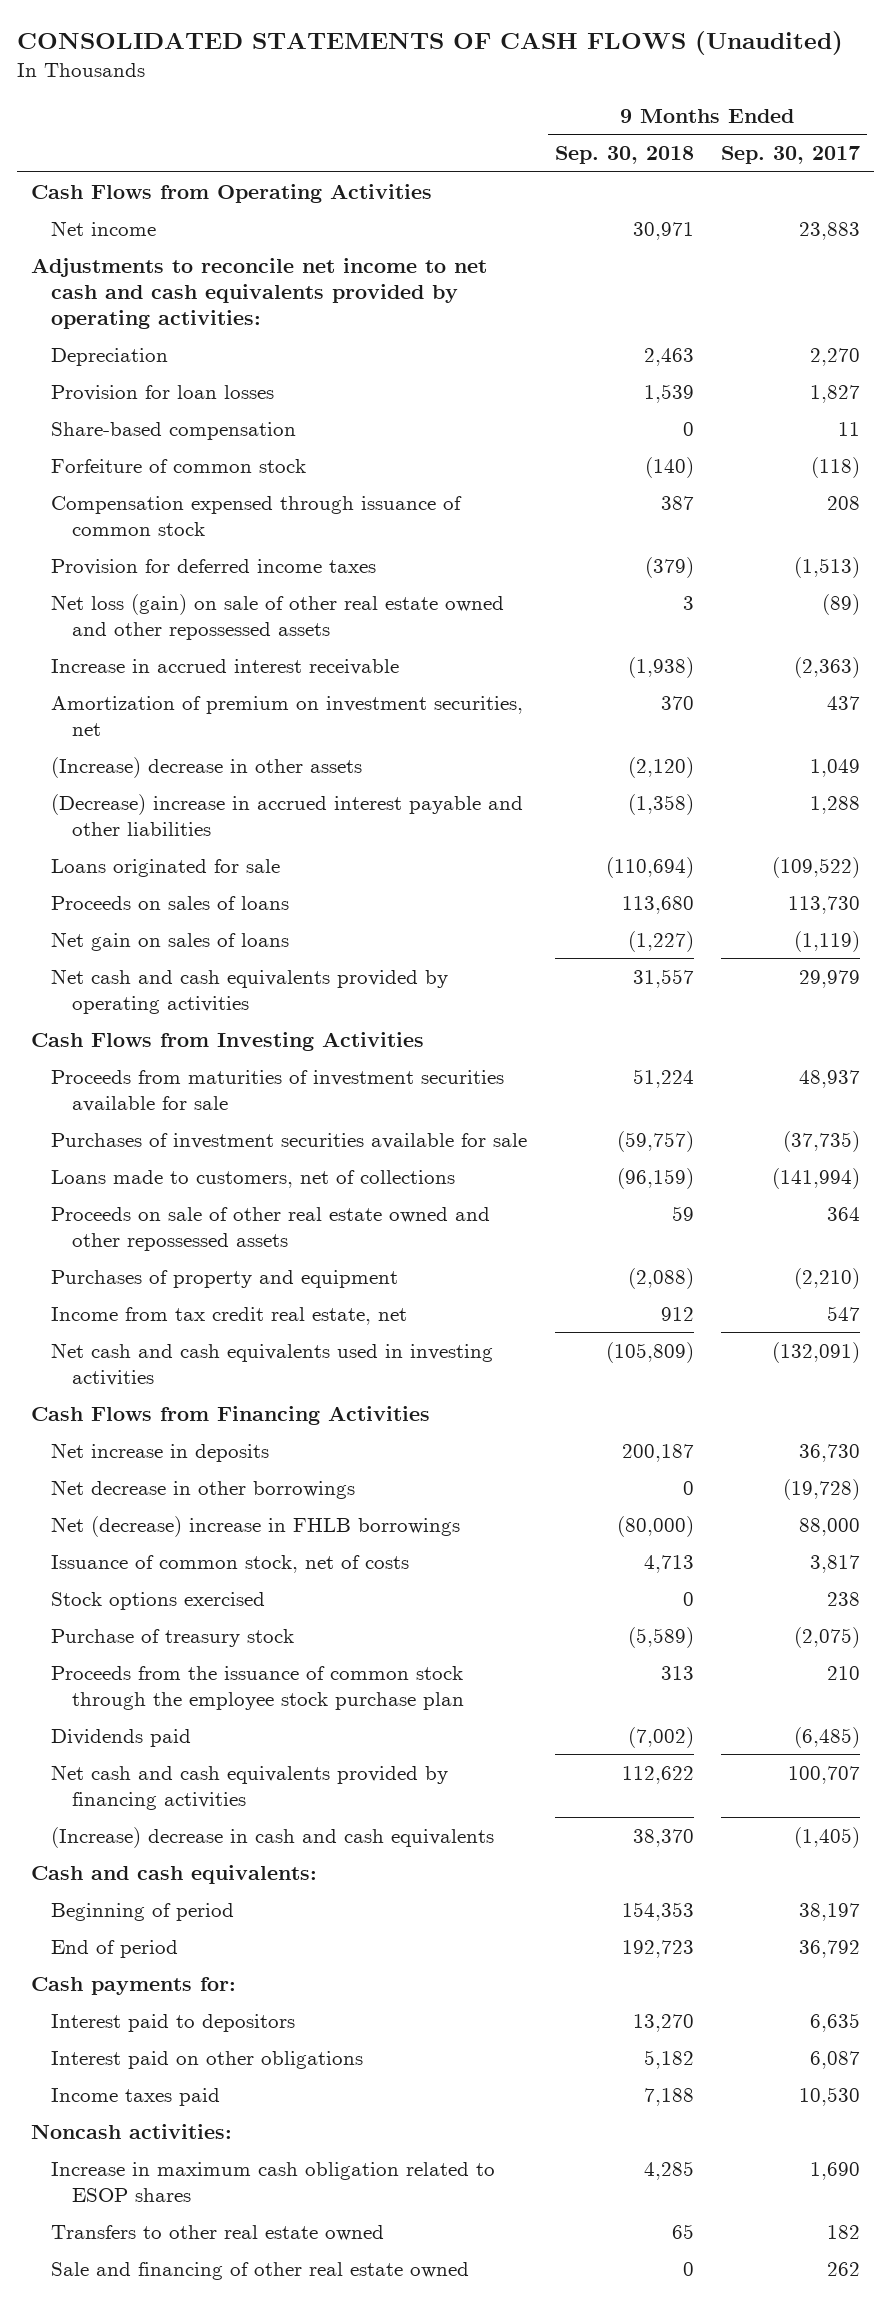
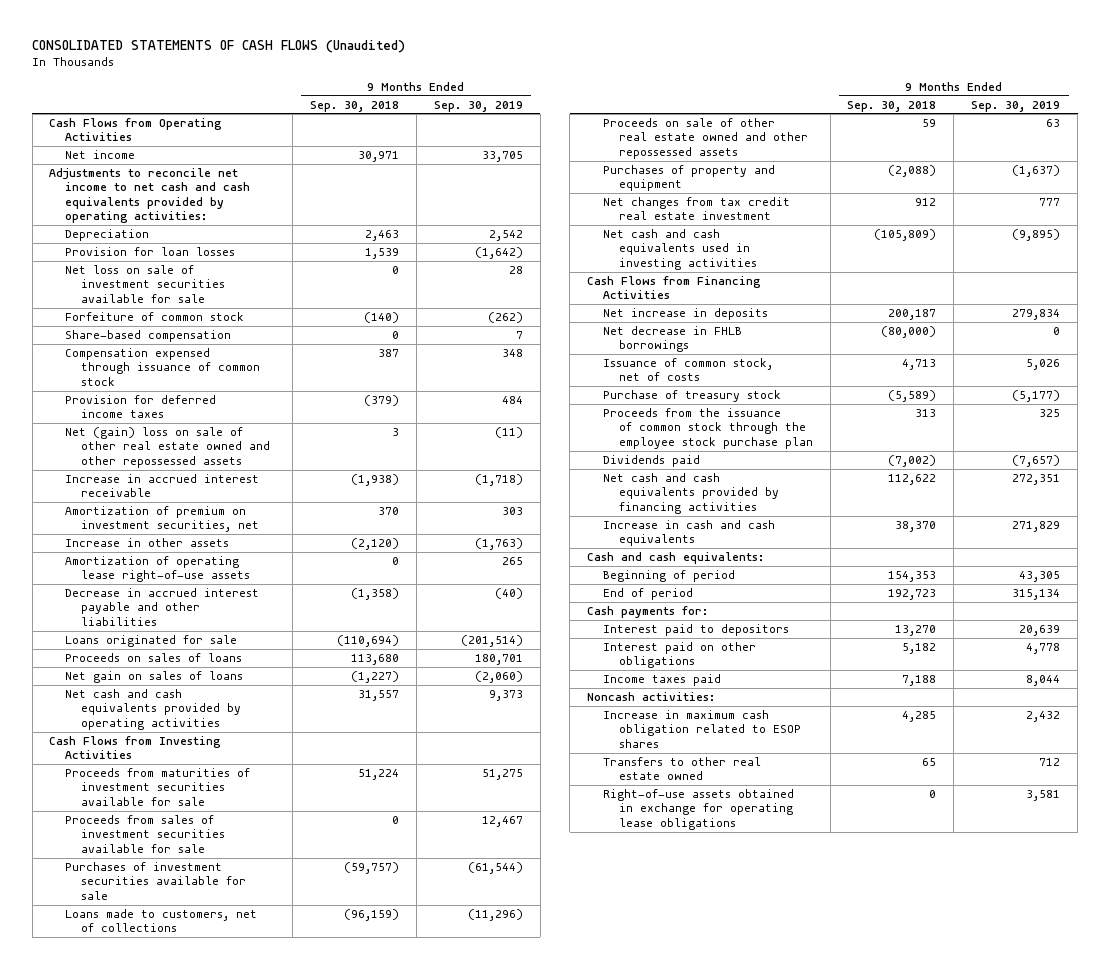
- | 9 Months Ended Sep. 30, 2018 | 9 Months Ended Sep. 30, 2017
+ | 9 Months Ended Sep. 30, 2018 | 9 Months Ended Sep. 30, 2019
+ Net loss on sale of investment securities available for sale | 0 | 28
moved down: Share-based compensation | 0 | 7
- Net loss (gain) on sale of other real estate owned and other repossessed assets | 3 | (89)
+ Net (gain) loss on sale of other real estate owned and other repossessed assets | 3 | (11)
- (Increase) decrease in other assets | (2,120) | 1,049
- (Decrease) increase in accrued interest payable and other liabilities | (1,358) | 1,288
+ Increase in other assets | (2,120) | (1,763)
+ Amortization of operating lease right-of-use assets | 0 | 265
+ Decrease in accrued interest payable and other liabilities | (1,358) | (40)
+ Proceeds from sales of investment securities available for sale | 0 | 12,467
- Income from tax credit real estate, net | 912 | 547
+ Net changes from tax credit real estate investment | 912 | 777
- Net decrease in other borrowings | 0 | (19,728)
- Net (decrease) increase in FHLB borrowings | (80,000) | 88,000
+ Net decrease in FHLB borrowings | (80,000) | 0
- Stock options exercised | 0 | 238
- (Increase) decrease in cash and cash equivalents | 38,370 | (1,405)
+ Increase in cash and cash equivalents | 38,370 | 271,829
- Sale and financing of other real estate owned | 0 | 262
+ Right-of-use assets obtained in exchange for operating lease obligations | 0 | 3,581

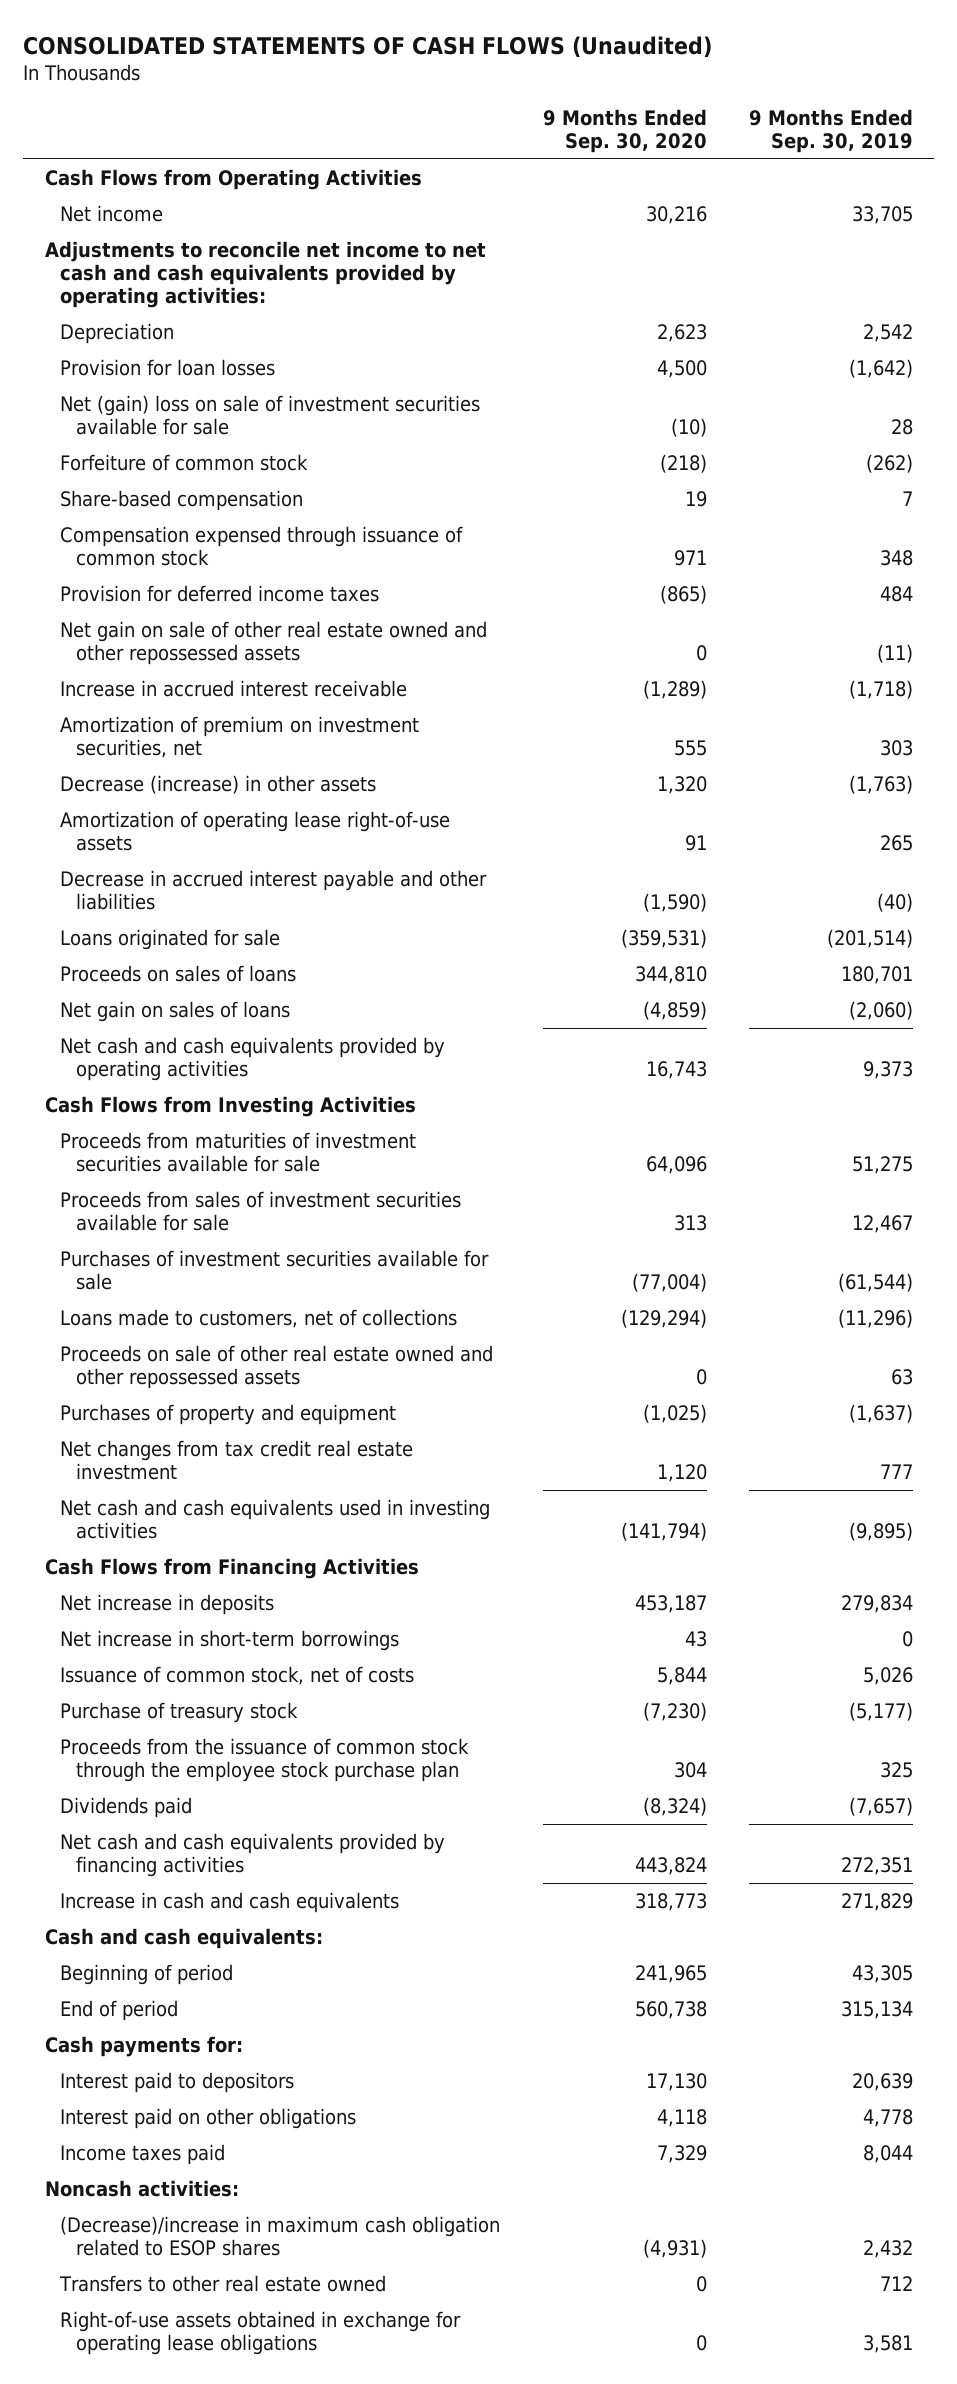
- | 9 Months Ended Sep. 30, 2018 | 9 Months Ended Sep. 30, 2019
+ | 9 Months Ended Sep. 30, 2020 | 9 Months Ended Sep. 30, 2019
- Net loss on sale of investment securities available for sale | 0 | 28
+ Net (gain) loss on sale of investment securities available for sale | (10) | 28
- Net (gain) loss on sale of other real estate owned and other repossessed assets | 3 | (11)
+ Net gain on sale of other real estate owned and other repossessed assets | 0 | (11)
- Increase in other assets | (2,120) | (1,763)
+ Decrease (increase) in other assets | 1,320 | (1,763)
- Net decrease in FHLB borrowings | (80,000) | 0
+ Net increase in short-term borrowings | 43 | 0
- Increase in maximum cash obligation related to ESOP shares | 4,285 | 2,432
+ (Decrease)/increase in maximum cash obligation related to ESOP shares | (4,931) | 2,432

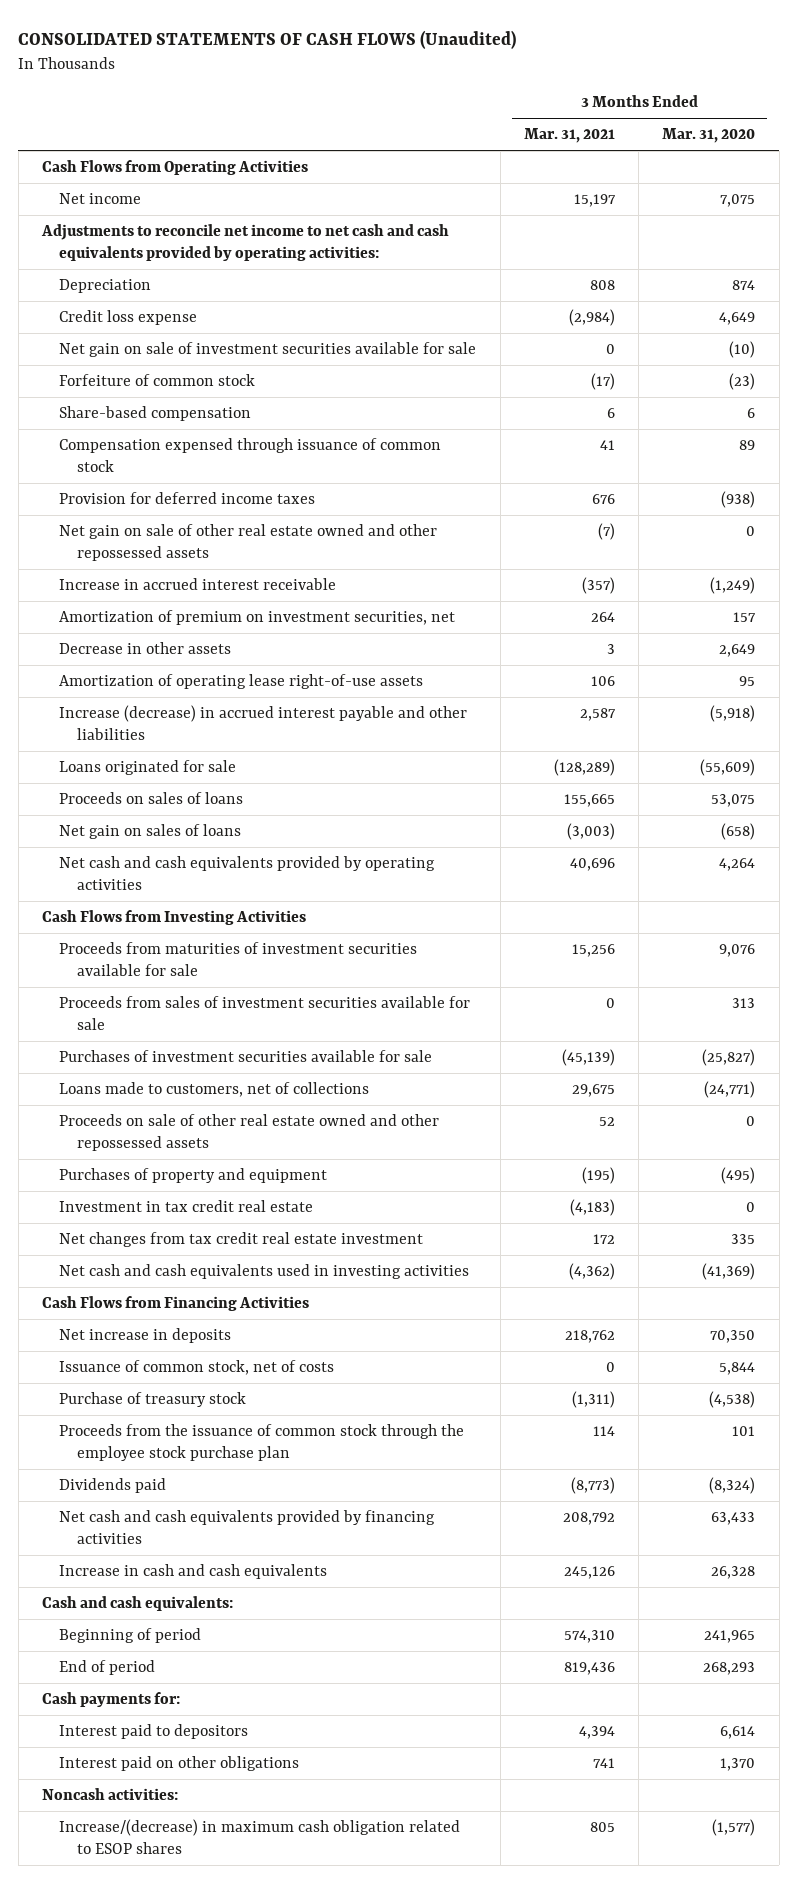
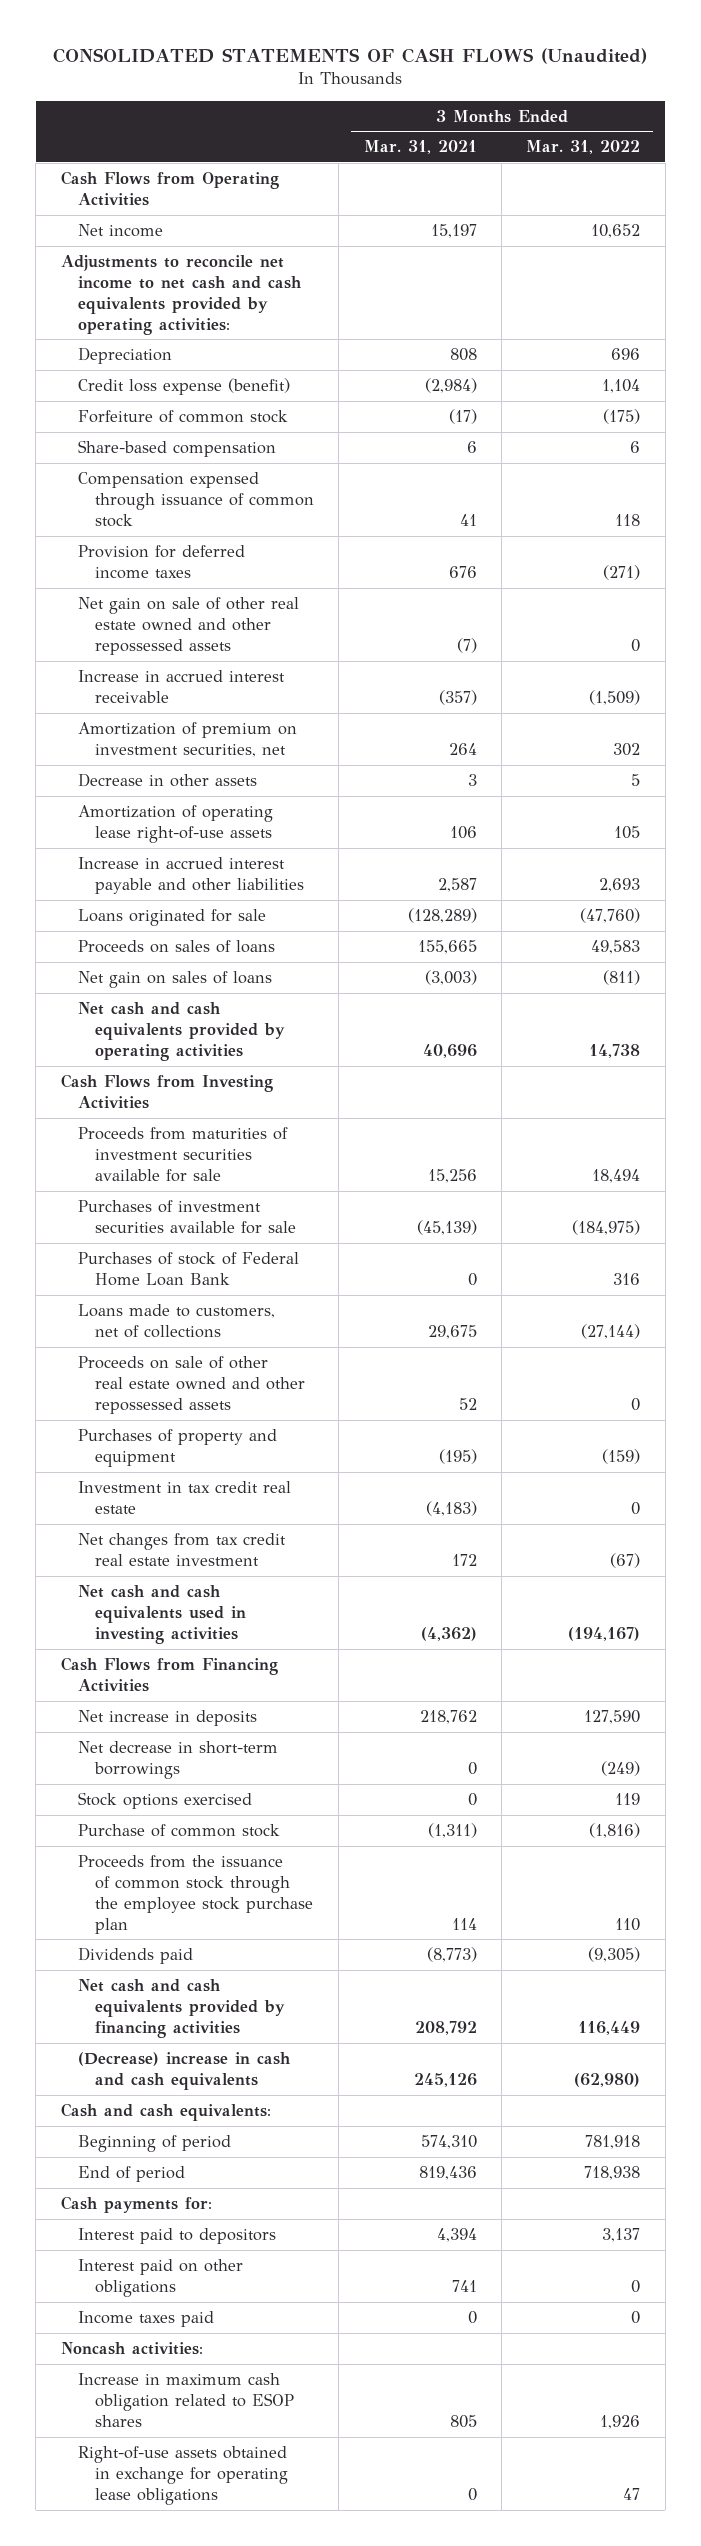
- | 3 Months Ended Mar. 31, 2021 | 3 Months Ended Mar. 31, 2020
+ | 3 Months Ended Mar. 31, 2021 | 3 Months Ended Mar. 31, 2022
- Credit loss expense | (2,984) | 4,649
- Net gain on sale of investment securities available for sale | 0 | (10)
+ Credit loss expense (benefit) | (2,984) | 1,104
- Increase (decrease) in accrued interest payable and other liabilities | 2,587 | (5,918)
+ Increase in accrued interest payable and other liabilities | 2,587 | 2,693
- Proceeds from sales of investment securities available for sale | 0 | 313
+ Purchases of stock of Federal Home Loan Bank | 0 | 316
- Issuance of common stock, net of costs | 0 | 5,844
- Purchase of treasury stock | (1,311) | (4,538)
+ Net decrease in short-term borrowings | 0 | (249)
+ Stock options exercised | 0 | 119
+ Purchase of common stock | (1,311) | (1,816)
- Increase in cash and cash equivalents | 245,126 | 26,328
+ (Decrease) increase in cash and cash equivalents | 245,126 | (62,980)
+ Income taxes paid | 0 | 0
- Increase/(decrease) in maximum cash obligation related to ESOP shares | 805 | (1,577)
+ Increase in maximum cash obligation related to ESOP shares | 805 | 1,926
+ Right-of-use assets obtained in exchange for operating lease obligations | 0 | 47

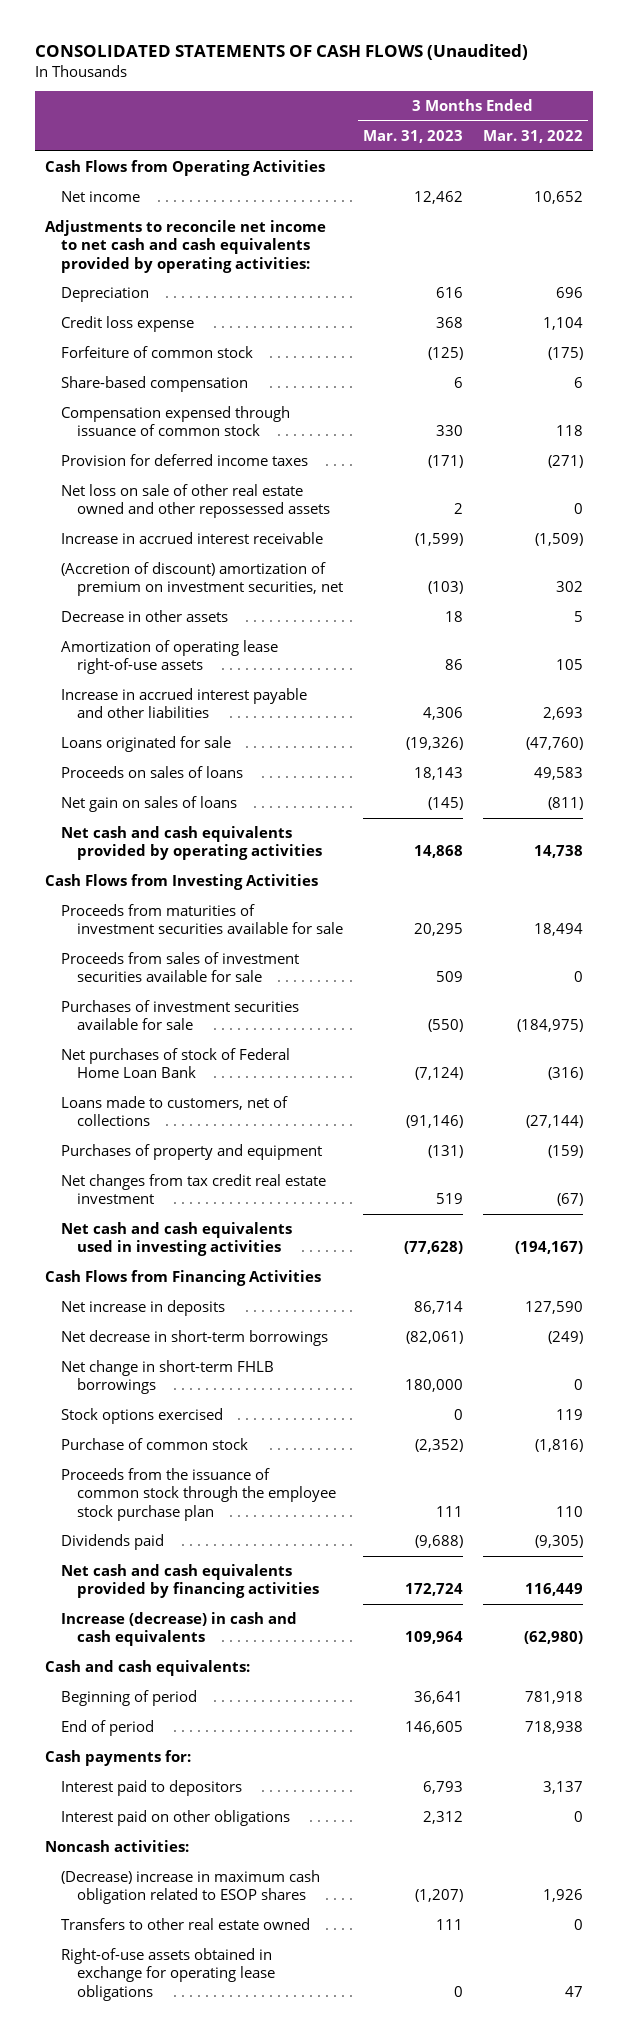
- | 3 Months Ended Mar. 31, 2021 | 3 Months Ended Mar. 31, 2022
+ | 3 Months Ended Mar. 31, 2023 | 3 Months Ended Mar. 31, 2022
- Credit loss expense (benefit) | (2,984) | 1,104
+ Credit loss expense | 368 | 1,104
- Net gain on sale of other real estate owned and other repossessed assets | (7) | 0
+ Net loss on sale of other real estate owned and other repossessed assets | 2 | 0
- Amortization of premium on investment securities, net | 264 | 302
+ (Accretion of discount) amortization of premium on investment securities, net | (103) | 302
+ Proceeds from sales of investment securities available for sale | 509 | 0
- Purchases of stock of Federal Home Loan Bank | 0 | 316
+ Net purchases of stock of Federal Home Loan Bank | (7,124) | (316)
- Proceeds on sale of other real estate owned and other repossessed assets | 52 | 0
- Investment in tax credit real estate | (4,183) | 0
+ Net change in short-term FHLB borrowings | 180,000 | 0
- (Decrease) increase in cash and cash equivalents | 245,126 | (62,980)
+ Increase (decrease) in cash and cash equivalents | 109,964 | (62,980)
- Income taxes paid | 0 | 0
- Increase in maximum cash obligation related to ESOP shares | 805 | 1,926
+ (Decrease) increase in maximum cash obligation related to ESOP shares | (1,207) | 1,926
+ Transfers to other real estate owned | 111 | 0

